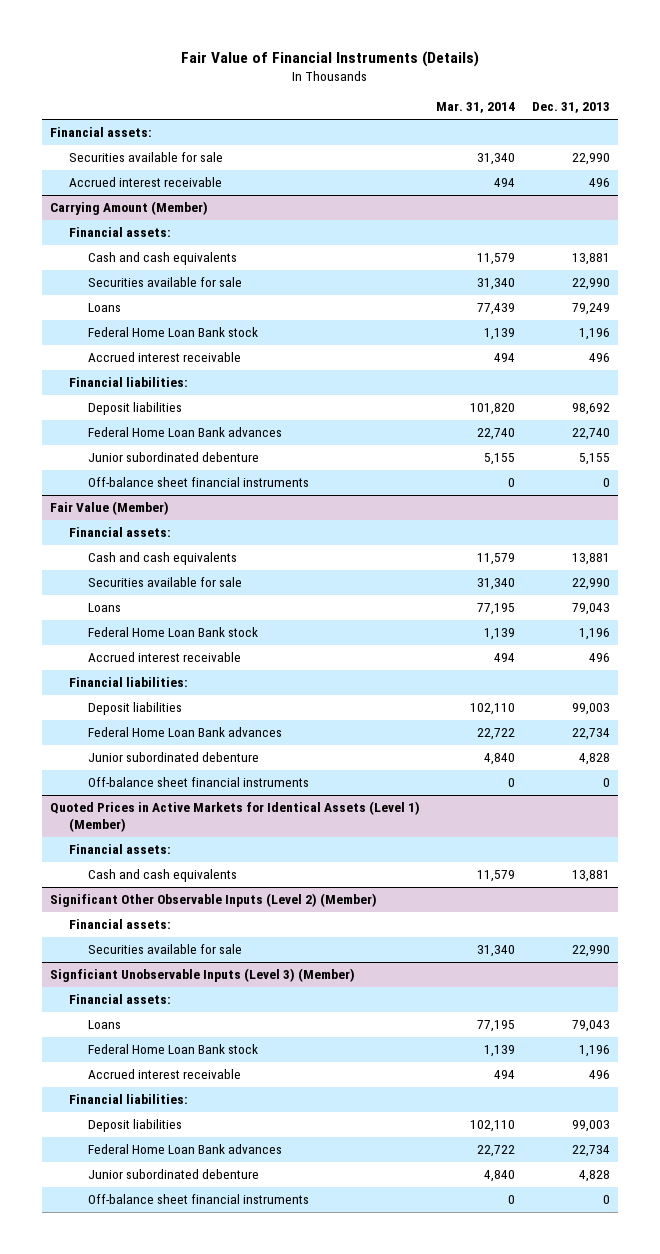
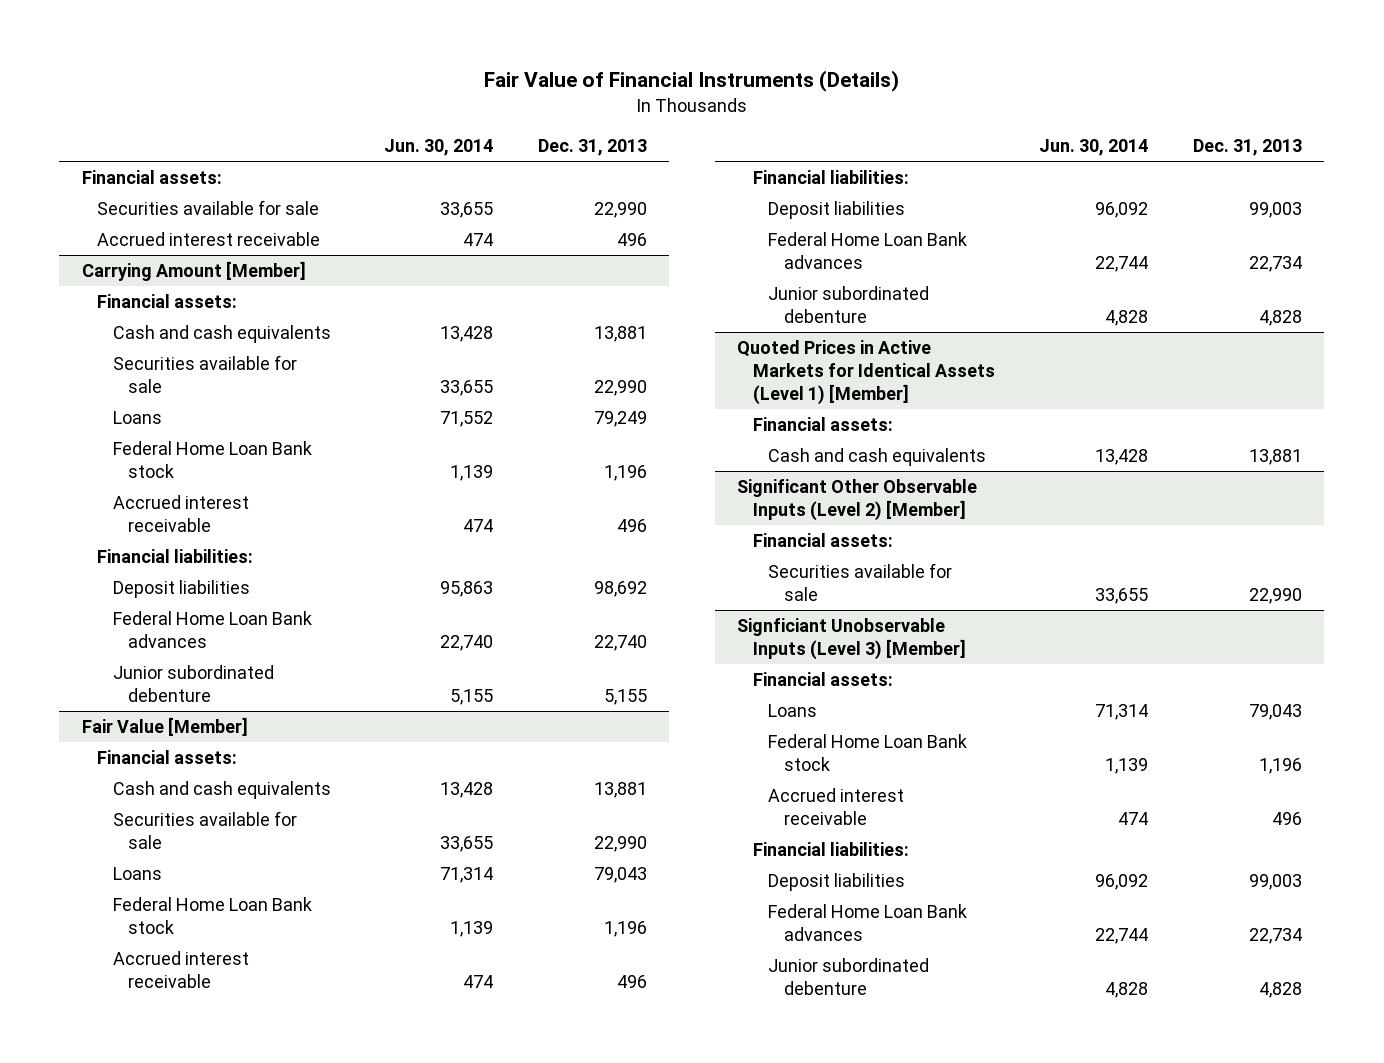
- | Mar. 31, 2014 | Dec. 31, 2013
+ | Jun. 30, 2014 | Dec. 31, 2013
- Carrying Amount (Member)
+ Carrying Amount [Member]
- Off-balance sheet financial instruments | 0 | 0
- Fair Value (Member)
+ Fair Value [Member]
- Off-balance sheet financial instruments | 0 | 0
- Quoted Prices in Active Markets for Identical Assets (Level 1) (Member)
+ Quoted Prices in Active Markets for Identical Assets (Level 1) [Member]
- Significant Other Observable Inputs (Level 2) (Member)
+ Significant Other Observable Inputs (Level 2) [Member]
- Signficiant Unobservable Inputs (Level 3) (Member)
+ Signficiant Unobservable Inputs (Level 3) [Member]
- Off-balance sheet financial instruments | 0 | 0

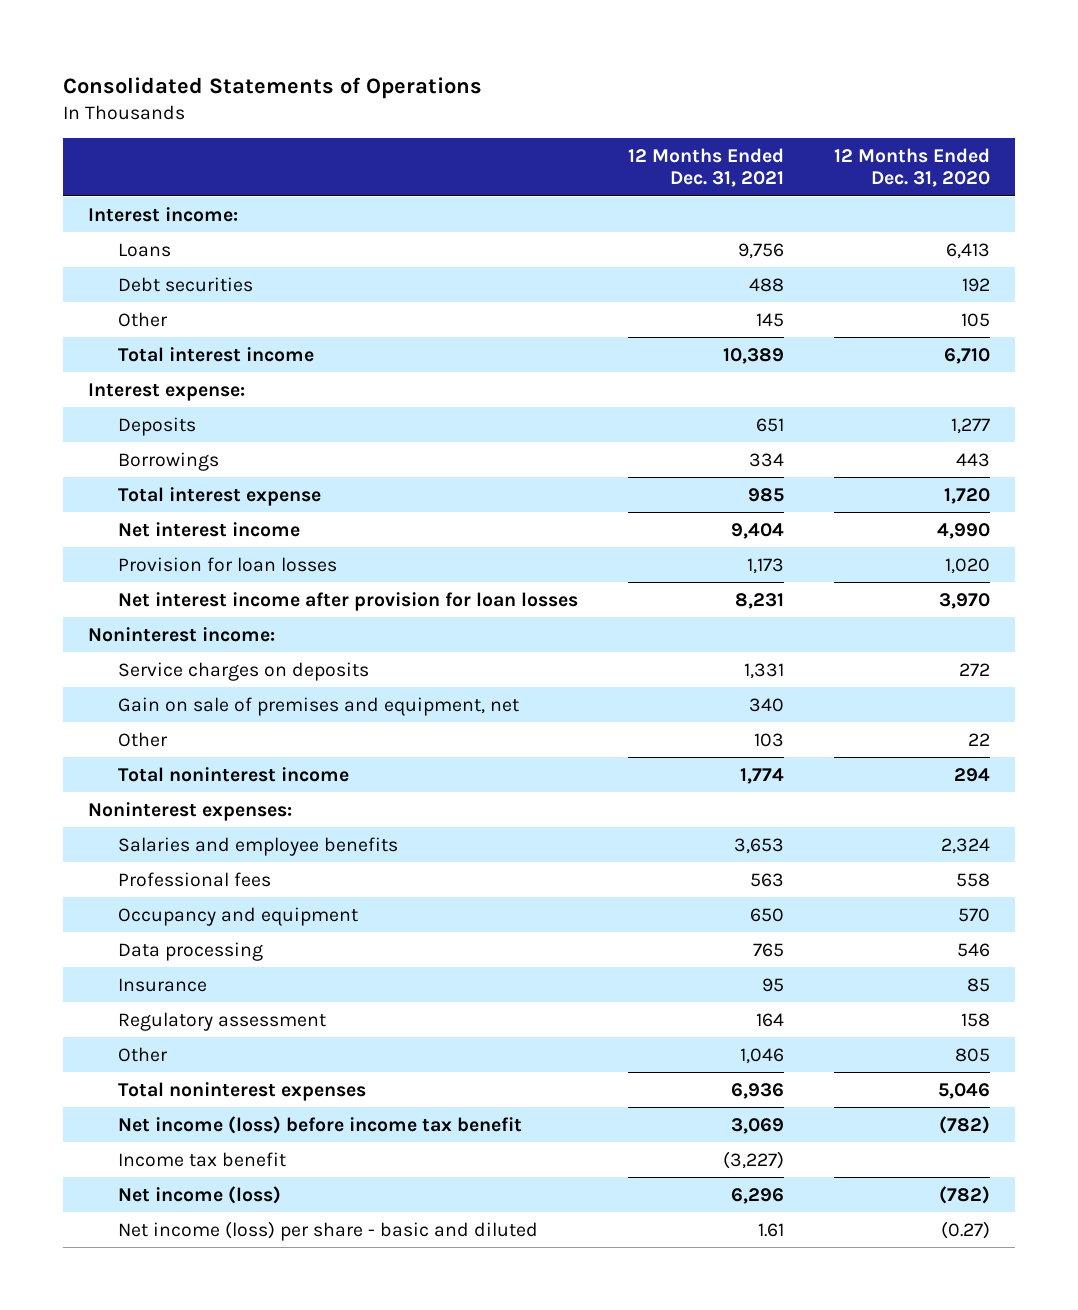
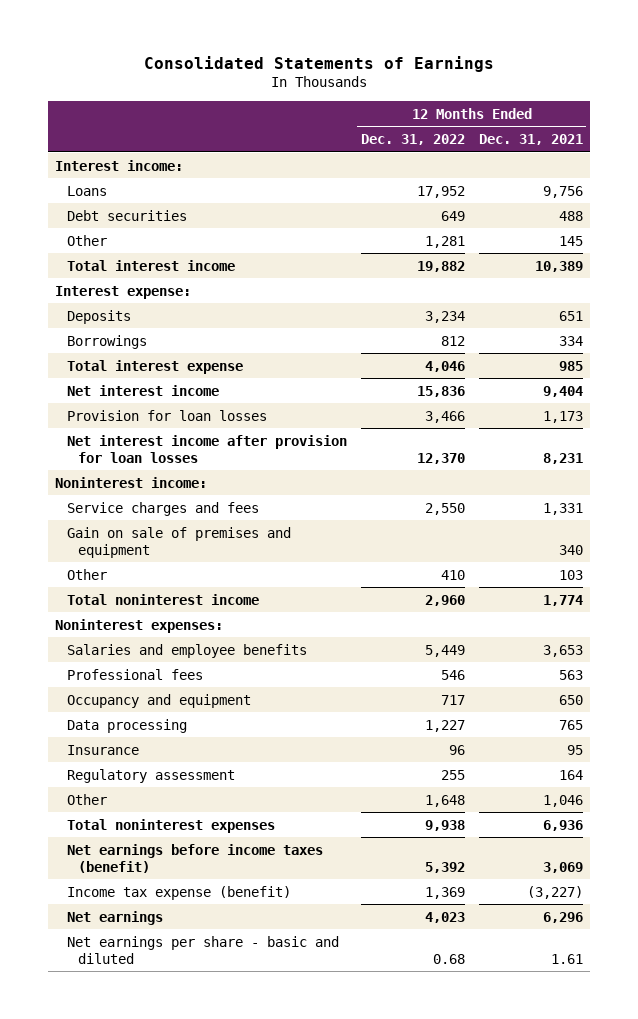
- Consolidated Statements of Operations
+ Consolidated Statements of Earnings
- | 12 Months Ended Dec. 31, 2021 | 12 Months Ended Dec. 31, 2020
+ | 12 Months Ended Dec. 31, 2022 | 12 Months Ended Dec. 31, 2021
- Service charges on deposits | 1,331 | 272
- Gain on sale of premises and equipment, net | 340 |
+ Service charges and fees | 2,550 | 1,331
+ Gain on sale of premises and equipment | | 340
- Net income (loss) before income tax benefit | 3,069 | (782)
- Income tax benefit | (3,227) |
- Net income (loss) | 6,296 | (782)
- Net income (loss) per share - basic and diluted | 1.61 | (0.27)
+ Net earnings before income taxes (benefit) | 5,392 | 3,069
+ Income tax expense (benefit) | 1,369 | (3,227)
+ Net earnings | 4,023 | 6,296
+ Net earnings per share - basic and diluted | 0.68 | 1.61

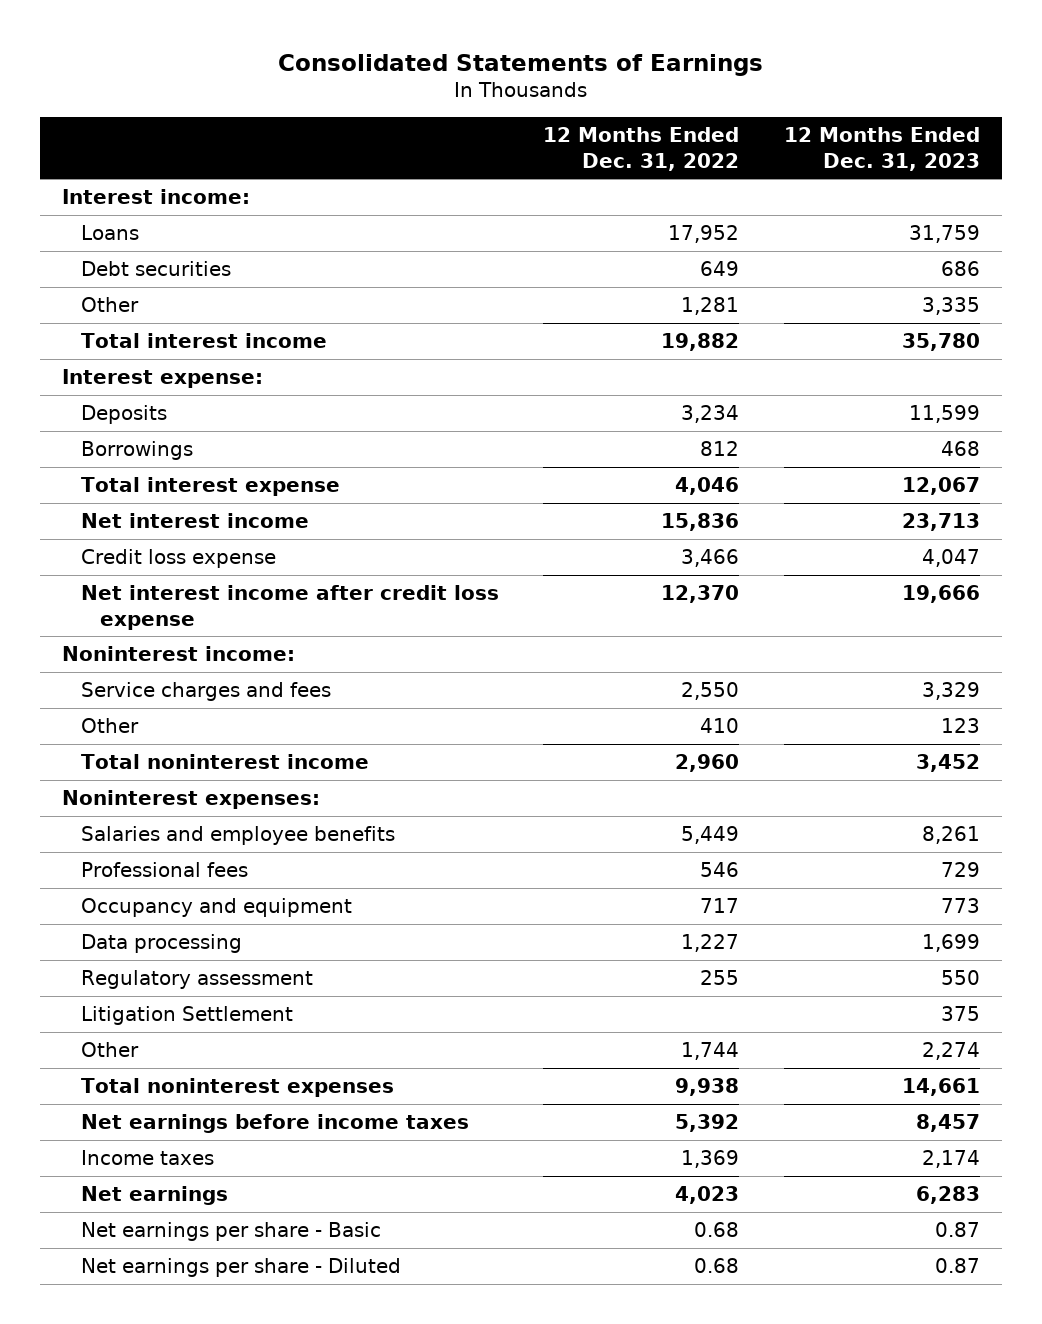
- | 12 Months Ended Dec. 31, 2022 | 12 Months Ended Dec. 31, 2021
+ | 12 Months Ended Dec. 31, 2022 | 12 Months Ended Dec. 31, 2023
- Provision for loan losses | 3,466 | 1,173
- Net interest income after provision for loan losses | 12,370 | 8,231
+ Credit loss expense | 3,466 | 4,047
+ Net interest income after credit loss expense | 12,370 | 19,666
- Gain on sale of premises and equipment | | 340
- Insurance | 96 | 95
- Other | 1,648 | 1,046
+ Litigation Settlement | | 375
+ Other | 1,744 | 2,274
- Net earnings before income taxes (benefit) | 5,392 | 3,069
- Income tax expense (benefit) | 1,369 | (3,227)
+ Net earnings before income taxes | 5,392 | 8,457
+ Income taxes | 1,369 | 2,174
- Net earnings per share - basic and diluted | 0.68 | 1.61
+ Net earnings per share - Basic | 0.68 | 0.87
+ Net earnings per share - Diluted | 0.68 | 0.87

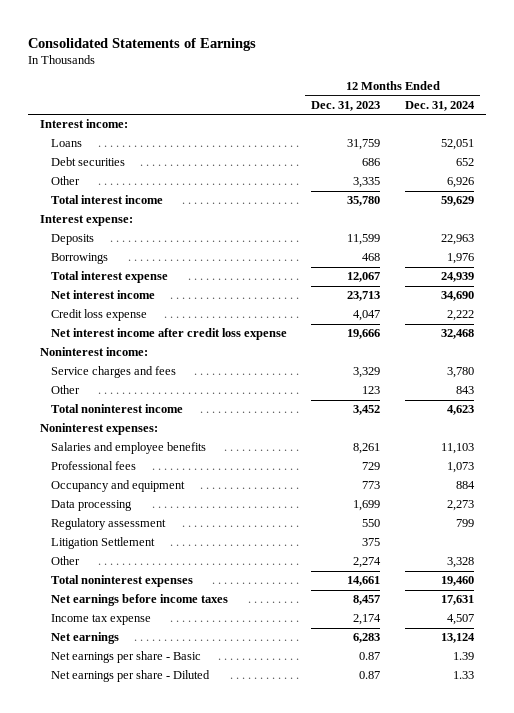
- | 12 Months Ended Dec. 31, 2022 | 12 Months Ended Dec. 31, 2023
+ | 12 Months Ended Dec. 31, 2023 | 12 Months Ended Dec. 31, 2024
- Income taxes | 1,369 | 2,174
+ Income tax expense | 2,174 | 4,507

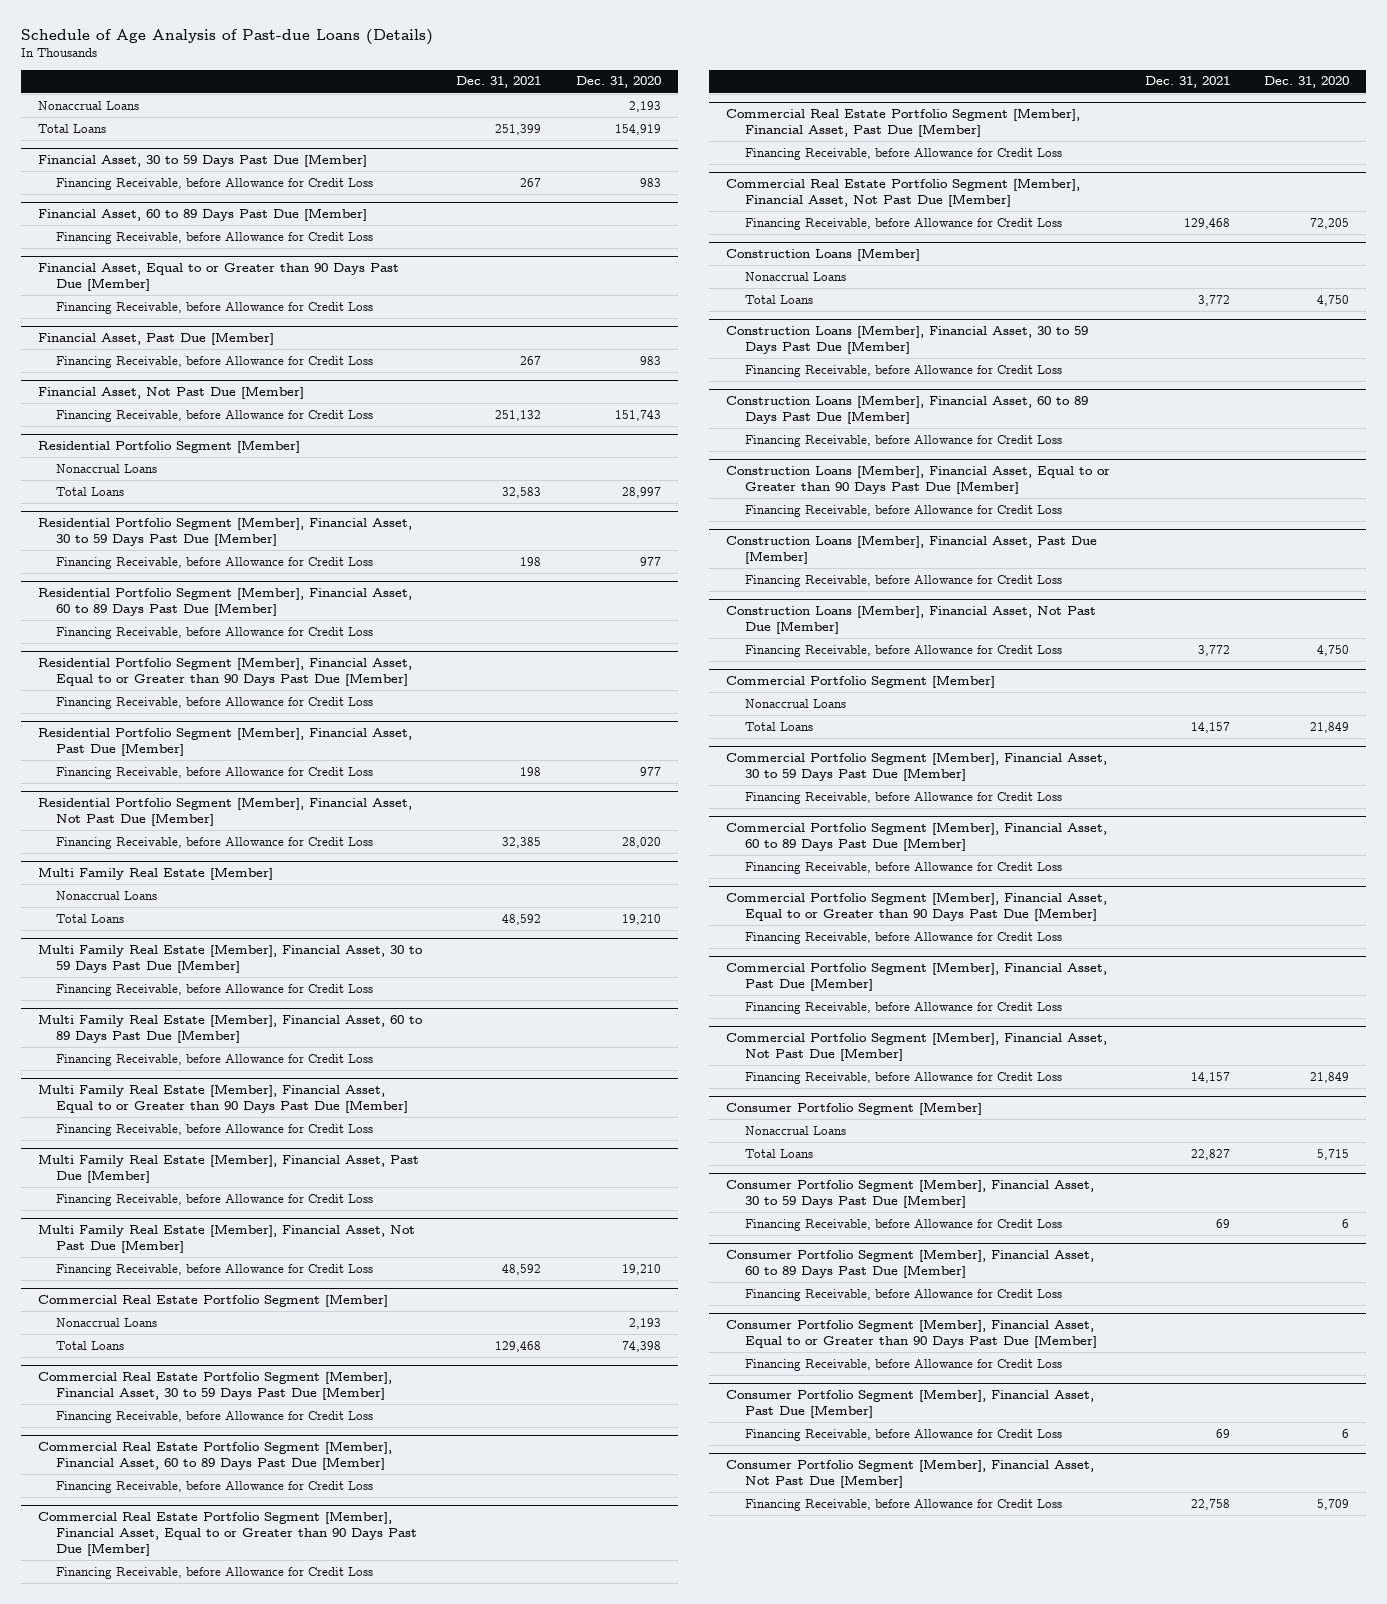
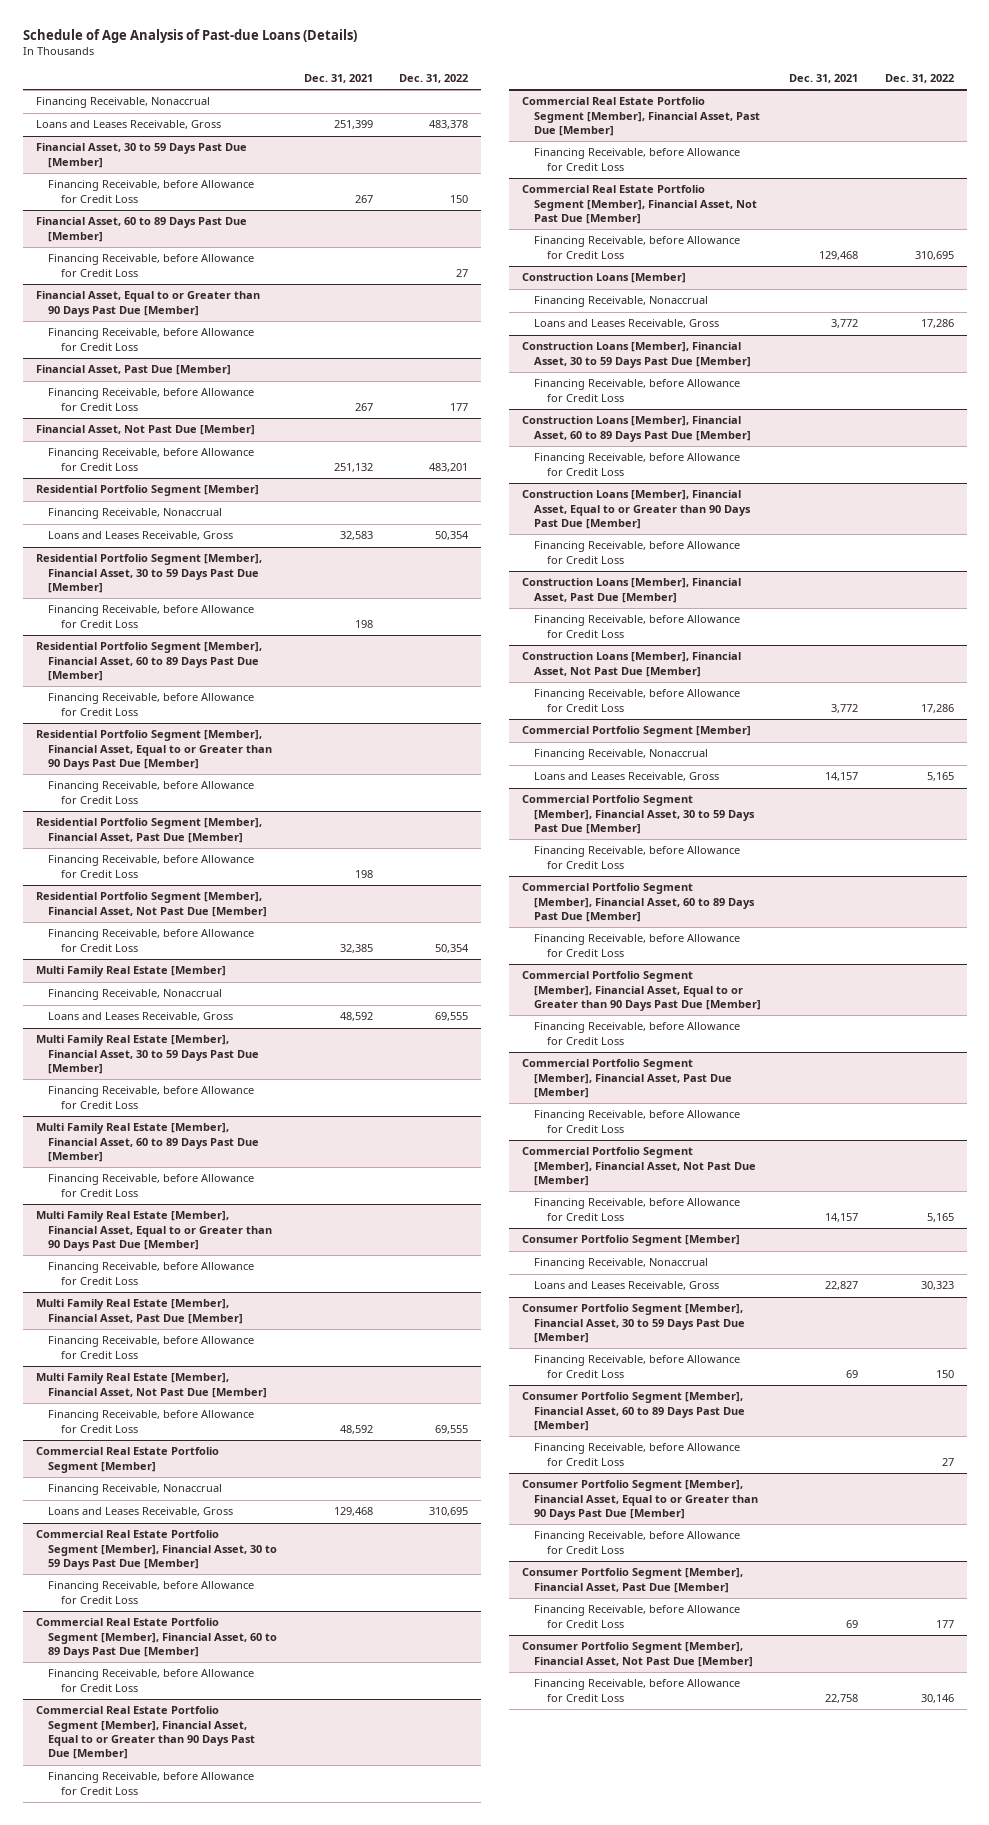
- | Dec. 31, 2021 | Dec. 31, 2020
+ | Dec. 31, 2021 | Dec. 31, 2022
- Nonaccrual Loans | | 2,193
- Total Loans | 251,399 | 154,919
+ Financing Receivable, Nonaccrual
+ Loans and Leases Receivable, Gross | 251,399 | 483,378
@ Residential Portfolio Segment [Member]
- Nonaccrual Loans
- Total Loans | 32,583 | 28,997
+ Financing Receivable, Nonaccrual
+ Loans and Leases Receivable, Gross | 32,583 | 50,354
@ Multi Family Real Estate [Member]
- Nonaccrual Loans
- Total Loans | 48,592 | 19,210
+ Financing Receivable, Nonaccrual
+ Loans and Leases Receivable, Gross | 48,592 | 69,555
@ Commercial Real Estate Portfolio Segment [Member]
- Nonaccrual Loans | | 2,193
- Total Loans | 129,468 | 74,398
+ Financing Receivable, Nonaccrual
+ Loans and Leases Receivable, Gross | 129,468 | 310,695
@ Construction Loans [Member]
- Nonaccrual Loans
- Total Loans | 3,772 | 4,750
+ Financing Receivable, Nonaccrual
+ Loans and Leases Receivable, Gross | 3,772 | 17,286
@ Commercial Portfolio Segment [Member]
- Nonaccrual Loans
- Total Loans | 14,157 | 21,849
+ Financing Receivable, Nonaccrual
+ Loans and Leases Receivable, Gross | 14,157 | 5,165
@ Consumer Portfolio Segment [Member]
- Nonaccrual Loans
- Total Loans | 22,827 | 5,715
+ Financing Receivable, Nonaccrual
+ Loans and Leases Receivable, Gross | 22,827 | 30,323

